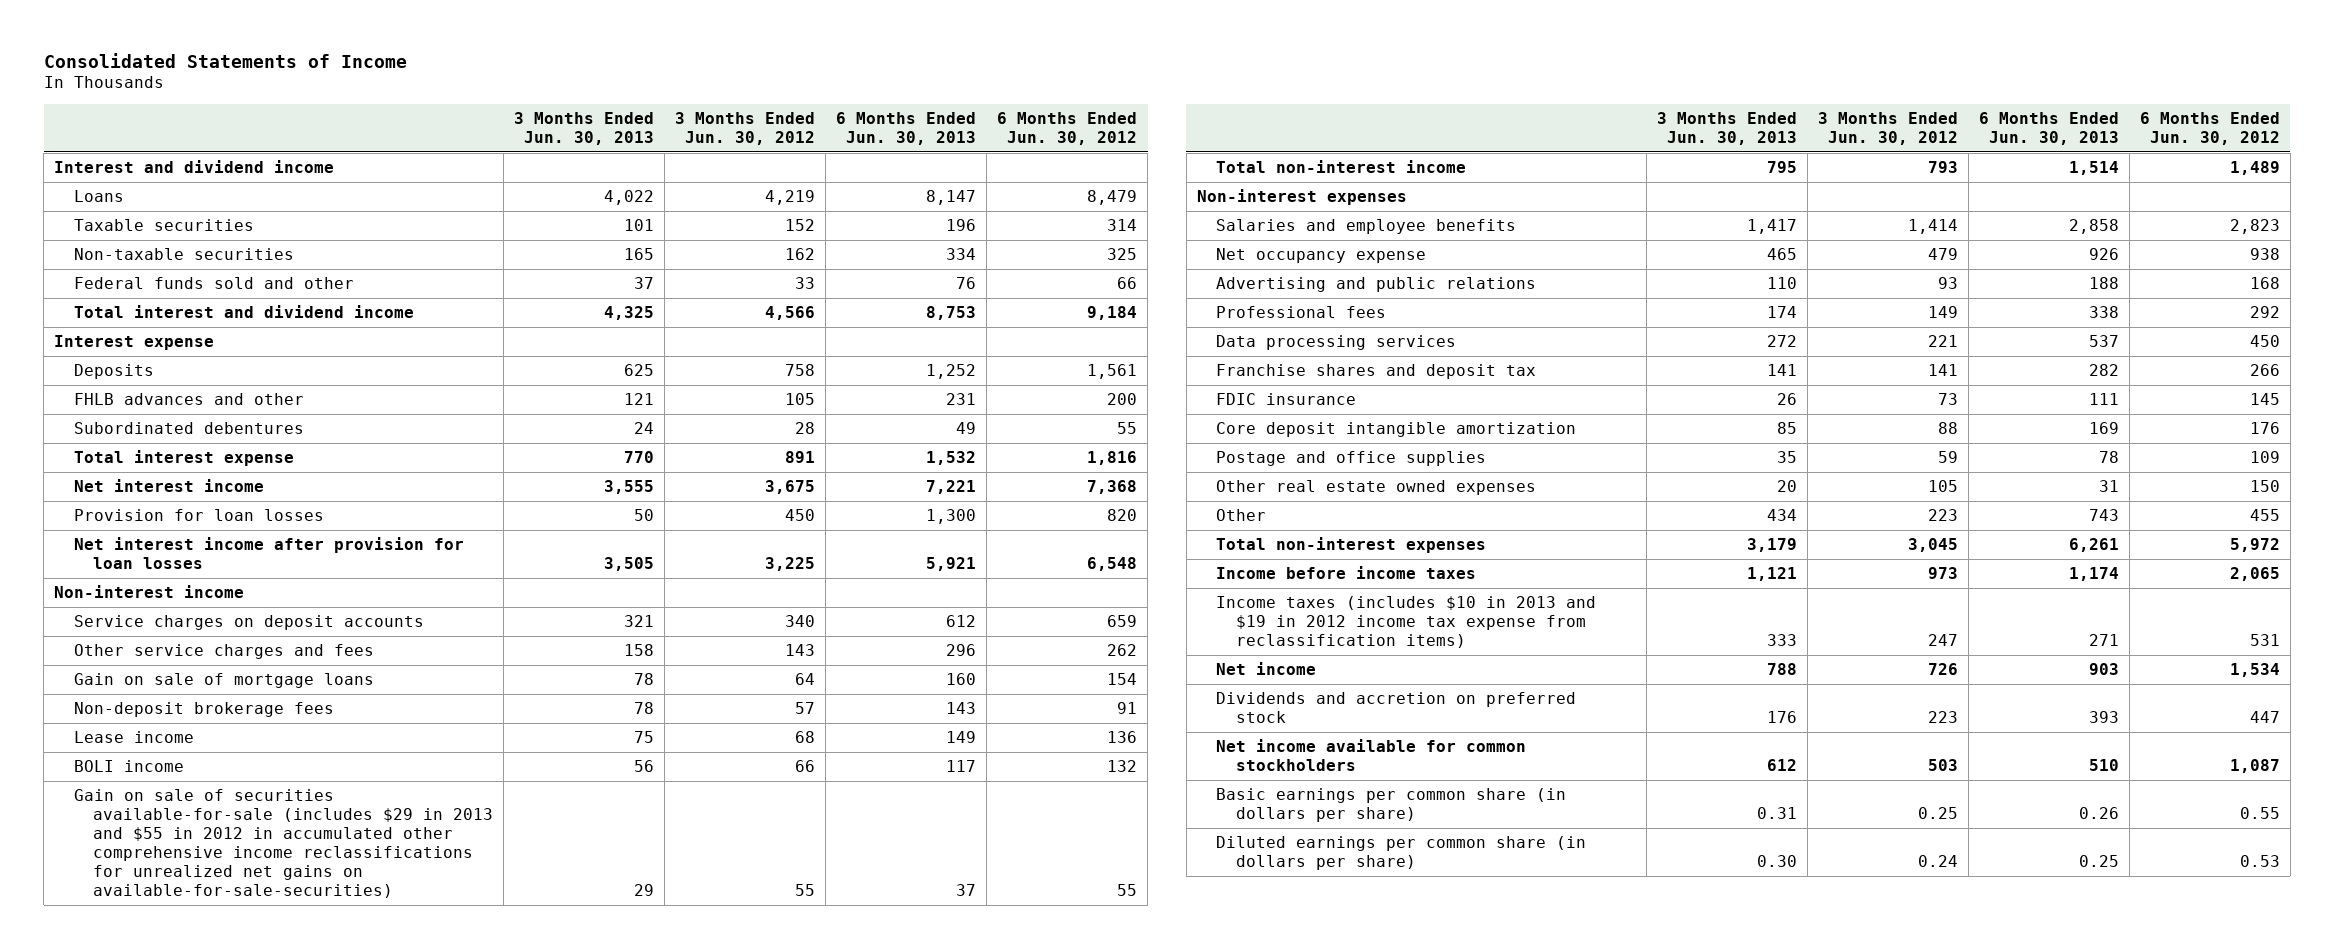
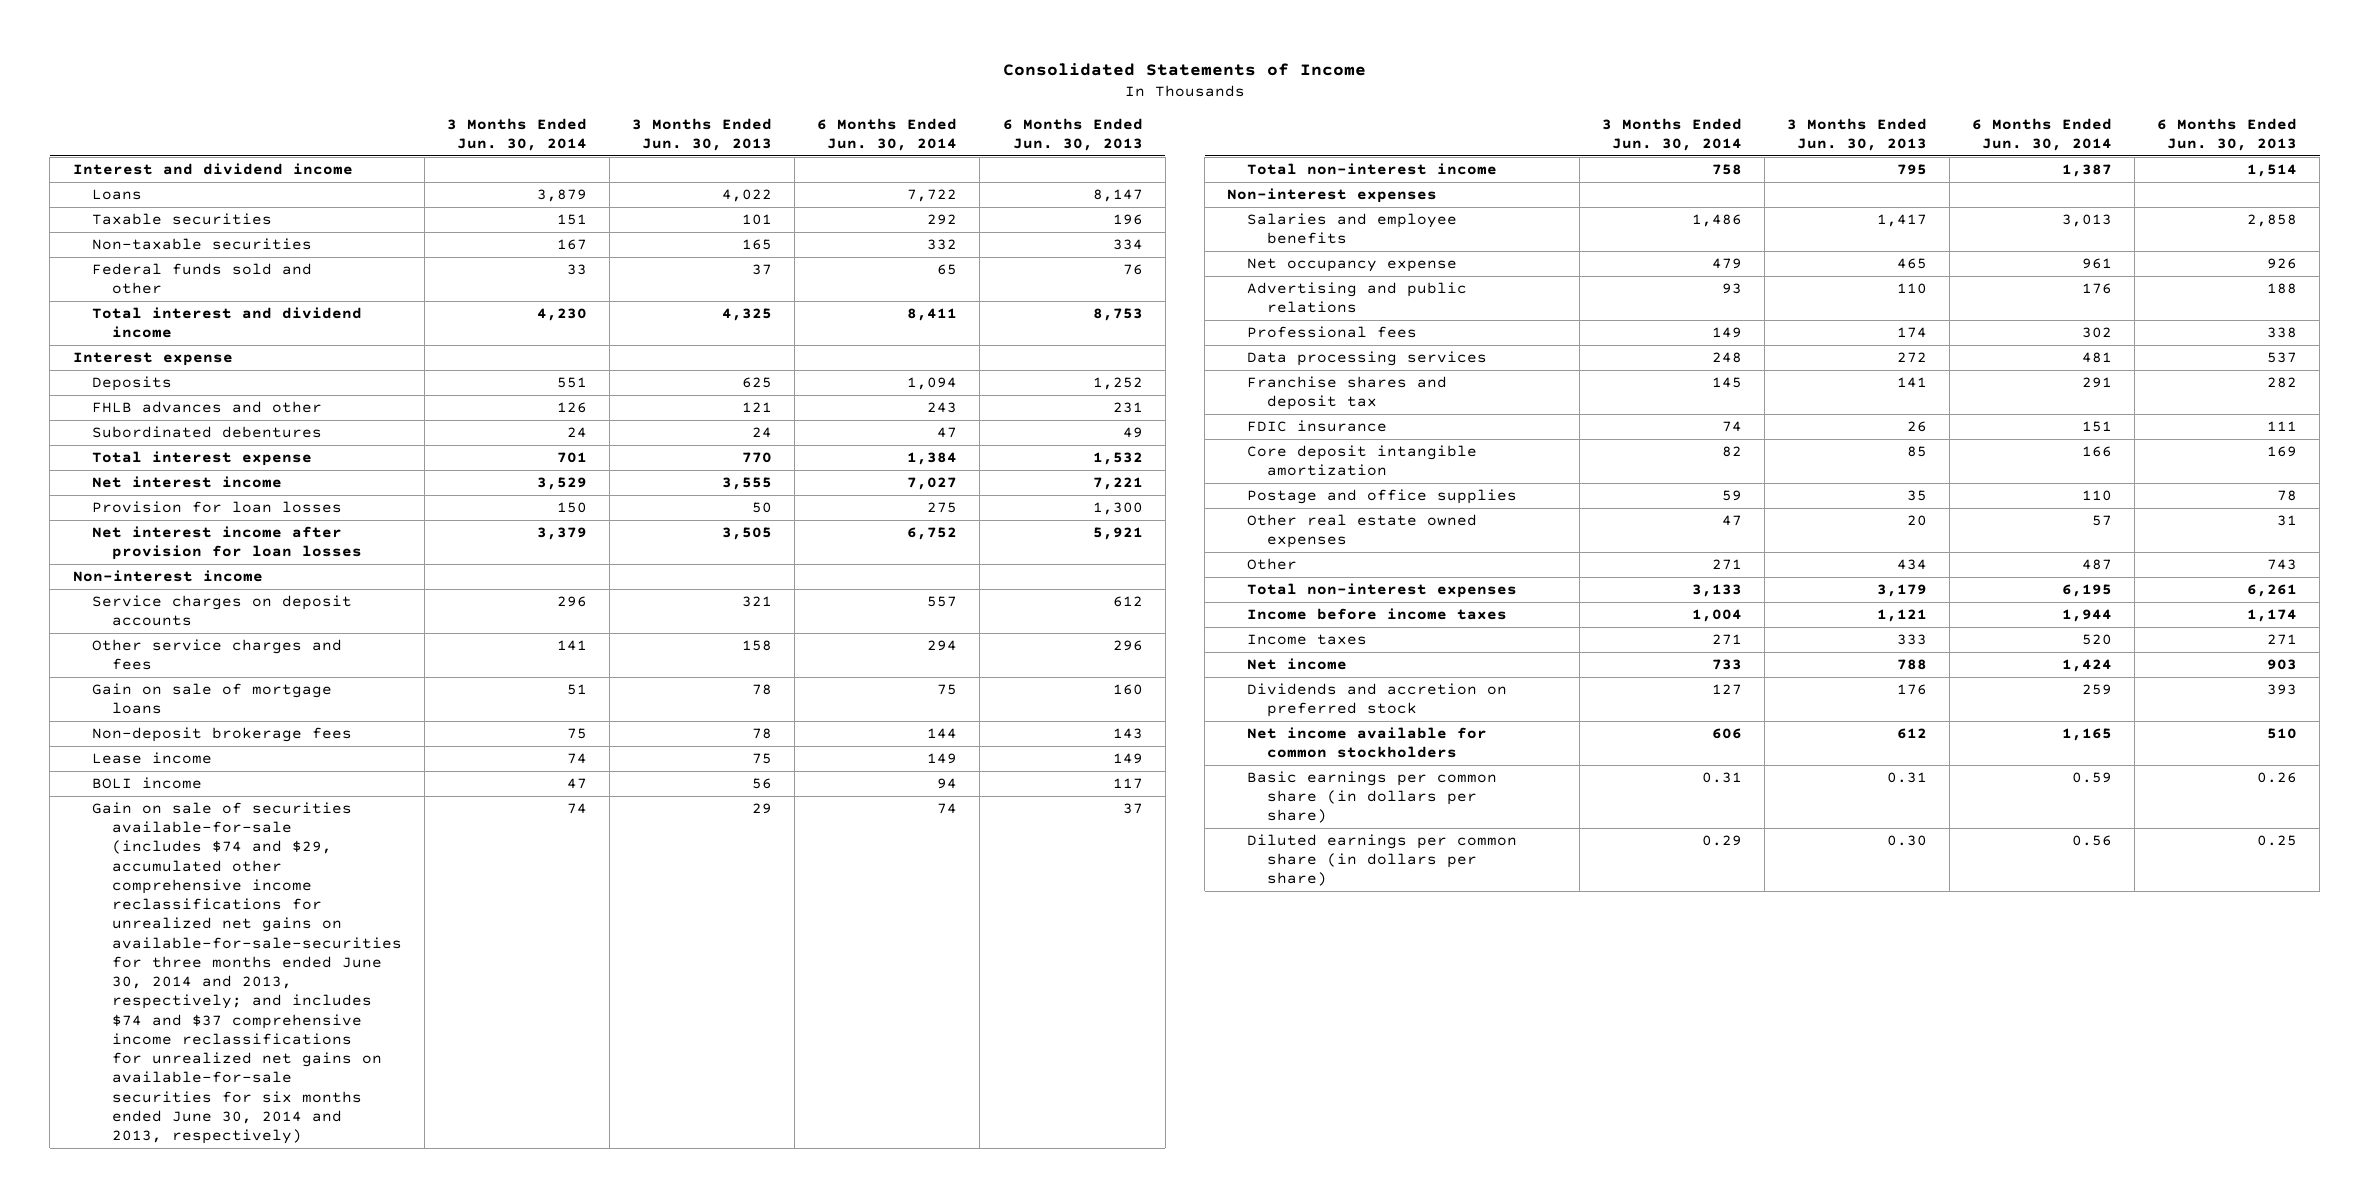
- | 3 Months Ended Jun. 30, 2013 | 3 Months Ended Jun. 30, 2012 | 6 Months Ended Jun. 30, 2013 | 6 Months Ended Jun. 30, 2012
+ | 3 Months Ended Jun. 30, 2014 | 3 Months Ended Jun. 30, 2013 | 6 Months Ended Jun. 30, 2014 | 6 Months Ended Jun. 30, 2013
- Gain on sale of securities available-for-sale (includes $29 in 2013 and $55 in 2012 in accumulated other comprehensive income reclassifications for unrealized net gains on available-for-sale-securities) | 29 | 55 | 37 | 55
+ Gain on sale of securities available-for-sale (includes $74 and $29, accumulated other comprehensive income reclassifications for unrealized net gains on available-for-sale-securities for three months ended June 30, 2014 and 2013, respectively; and includes $74 and $37 comprehensive income reclassifications for unrealized net gains on available-for-sale securities for six months ended June 30, 2014 and 2013, respectively) | 74 | 29 | 74 | 37
- Income taxes (includes $10 in 2013 and $19 in 2012 income tax expense from reclassification items) | 333 | 247 | 271 | 531
+ Income taxes | 271 | 333 | 520 | 271

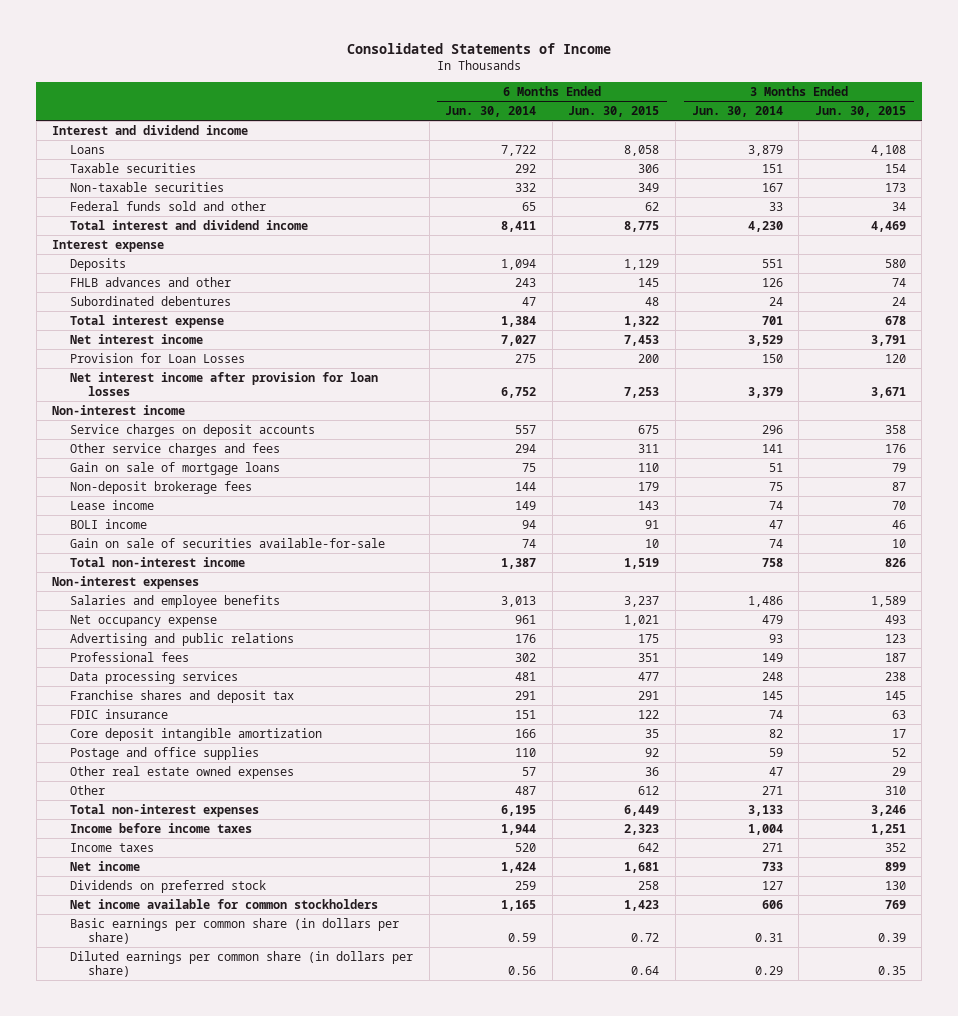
- | 3 Months Ended Jun. 30, 2014 | 3 Months Ended Jun. 30, 2013 | 6 Months Ended Jun. 30, 2014 | 6 Months Ended Jun. 30, 2013
+ | 6 Months Ended Jun. 30, 2014 | 6 Months Ended Jun. 30, 2015 | 3 Months Ended Jun. 30, 2014 | 3 Months Ended Jun. 30, 2015
- Provision for loan losses | 150 | 50 | 275 | 1,300
+ Provision for Loan Losses | 275 | 200 | 150 | 120
- Gain on sale of securities available-for-sale (includes $74 and $29, accumulated other comprehensive income reclassifications for unrealized net gains on available-for-sale-securities for three months ended June 30, 2014 and 2013, respectively; and includes $74 and $37 comprehensive income reclassifications for unrealized net gains on available-for-sale securities for six months ended June 30, 2014 and 2013, respectively) | 74 | 29 | 74 | 37
+ Gain on sale of securities available-for-sale | 74 | 10 | 74 | 10
- Dividends and accretion on preferred stock | 127 | 176 | 259 | 393
+ Dividends on preferred stock | 259 | 258 | 127 | 130

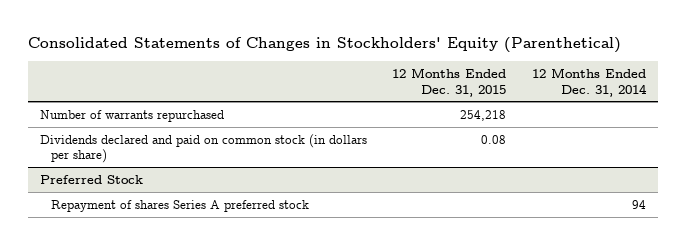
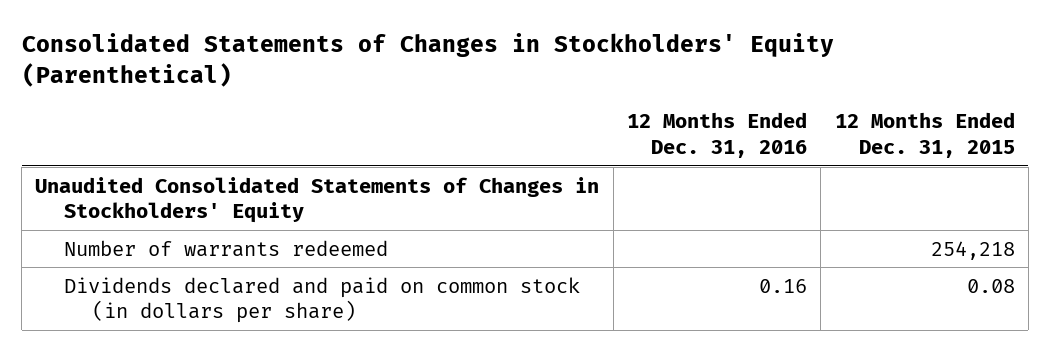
- | 12 Months Ended Dec. 31, 2015 | 12 Months Ended Dec. 31, 2014
+ | 12 Months Ended Dec. 31, 2016 | 12 Months Ended Dec. 31, 2015
- Number of warrants repurchased | 254,218 |
+ Unaudited Consolidated Statements of Changes in Stockholders' Equity
+ Number of warrants redeemed | | 254,218
- Preferred Stock
- Repayment of shares Series A preferred stock | | 94

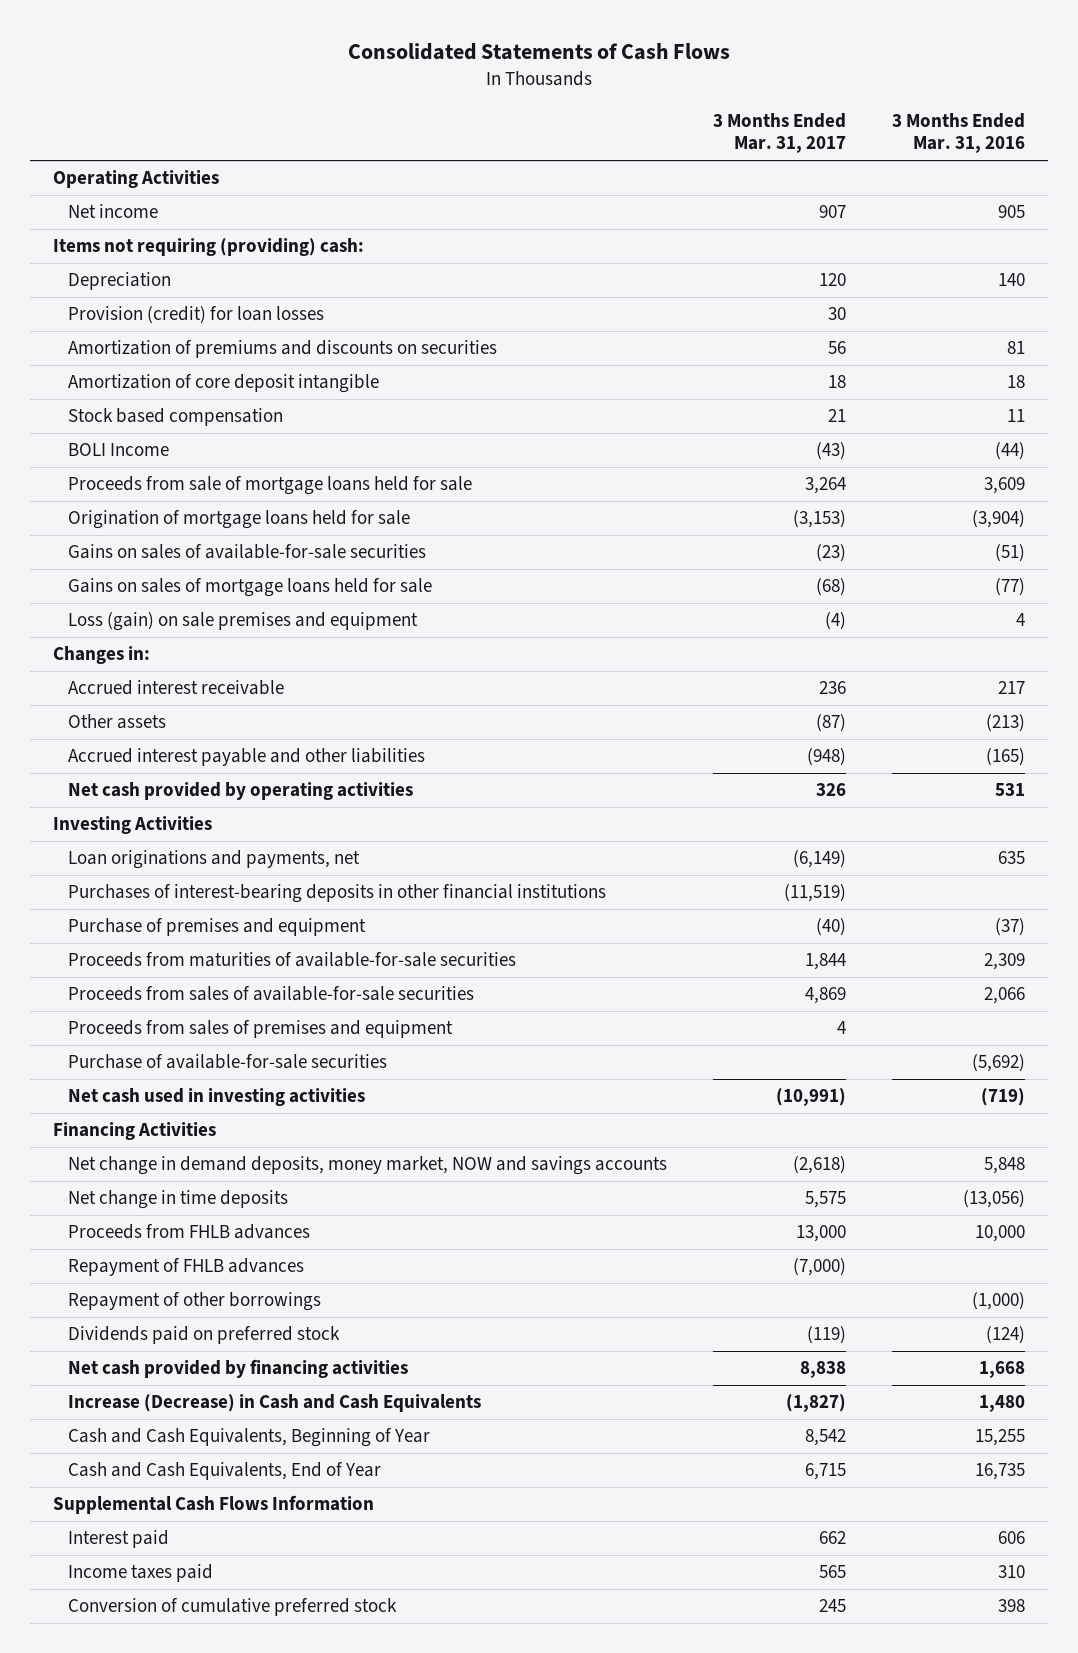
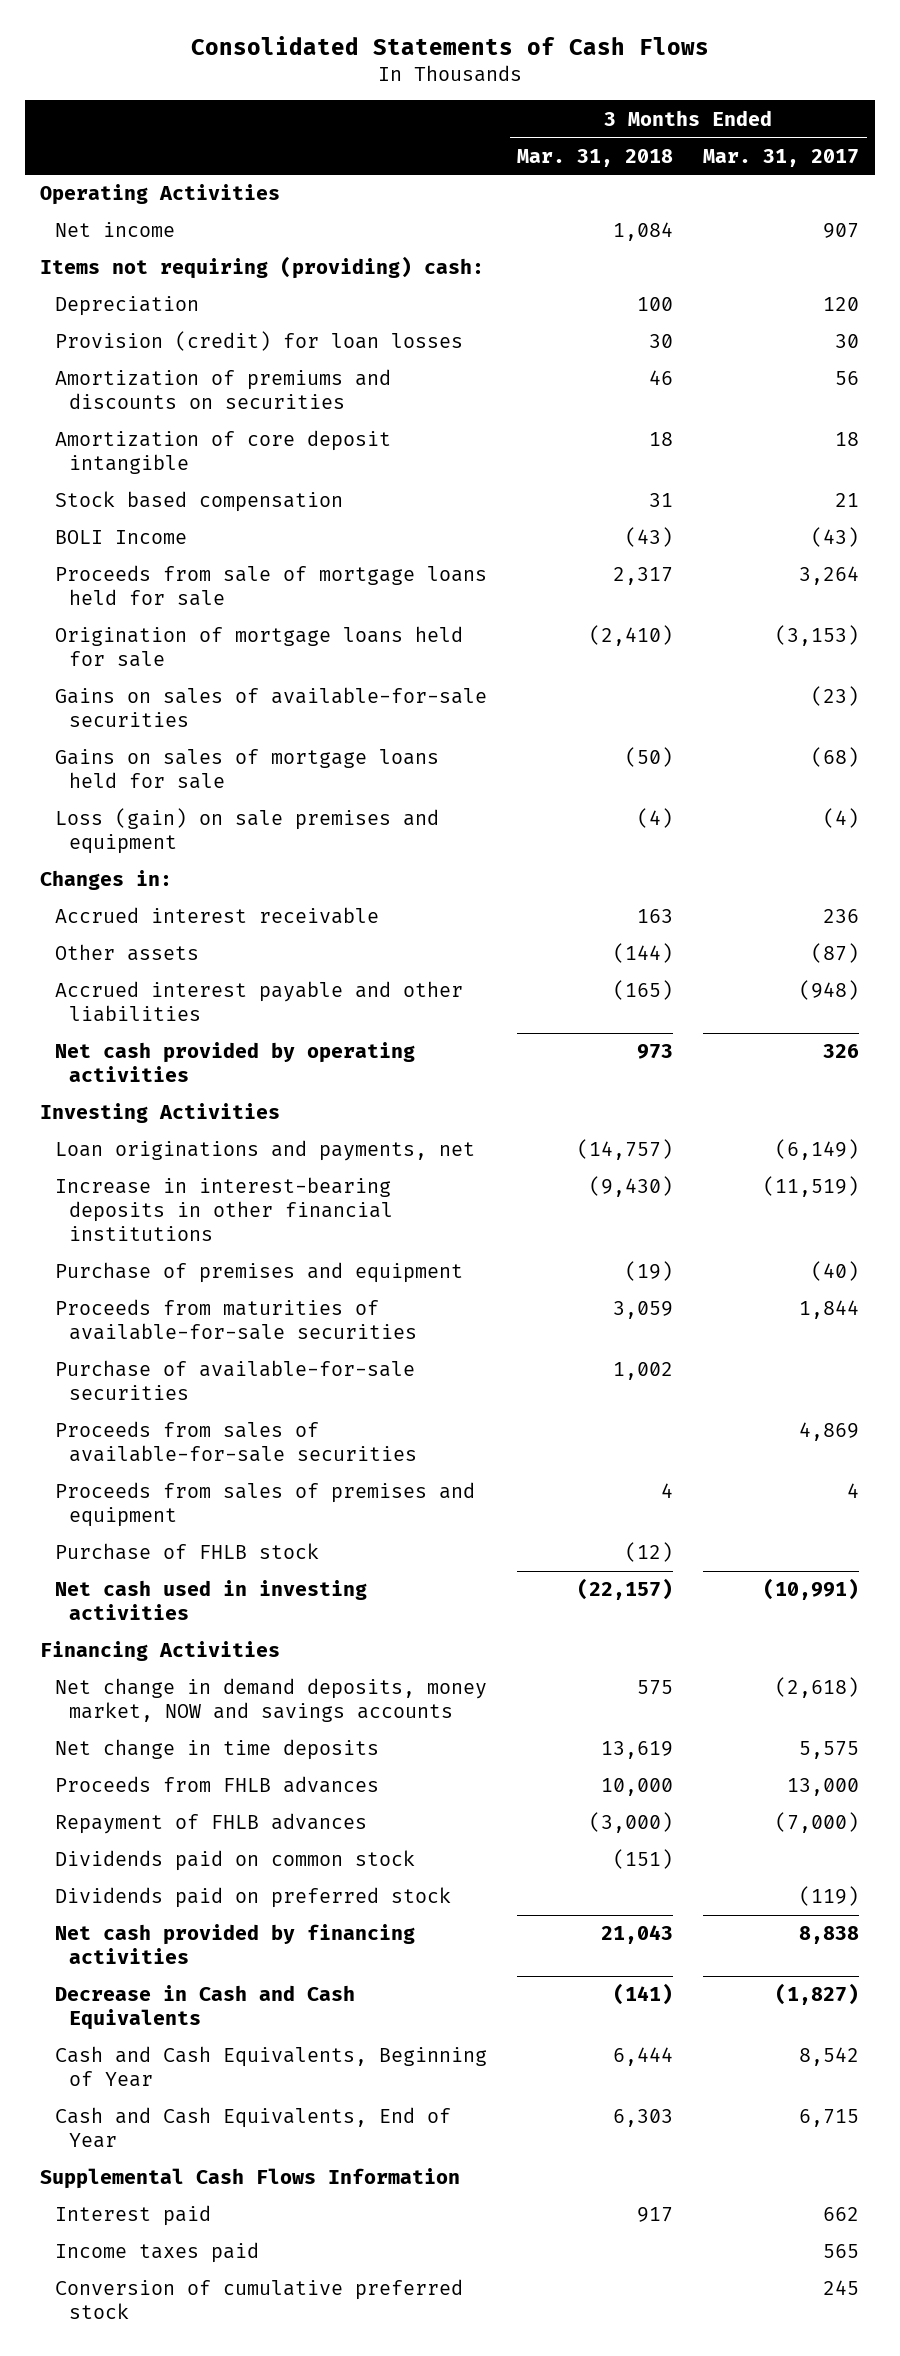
- | 3 Months Ended Mar. 31, 2017 | 3 Months Ended Mar. 31, 2016
+ | 3 Months Ended Mar. 31, 2018 | 3 Months Ended Mar. 31, 2017
- Purchases of interest-bearing deposits in other financial institutions | (11,519) |
+ Increase in interest-bearing deposits in other financial institutions | (9,430) | (11,519)
moved up: Purchase of available-for-sale securities | 1,002 |
+ Purchase of FHLB stock | (12) |
- Repayment of other borrowings | | (1,000)
+ Dividends paid on common stock | (151) |
- Increase (Decrease) in Cash and Cash Equivalents | (1,827) | 1,480
+ Decrease in Cash and Cash Equivalents | (141) | (1,827)

